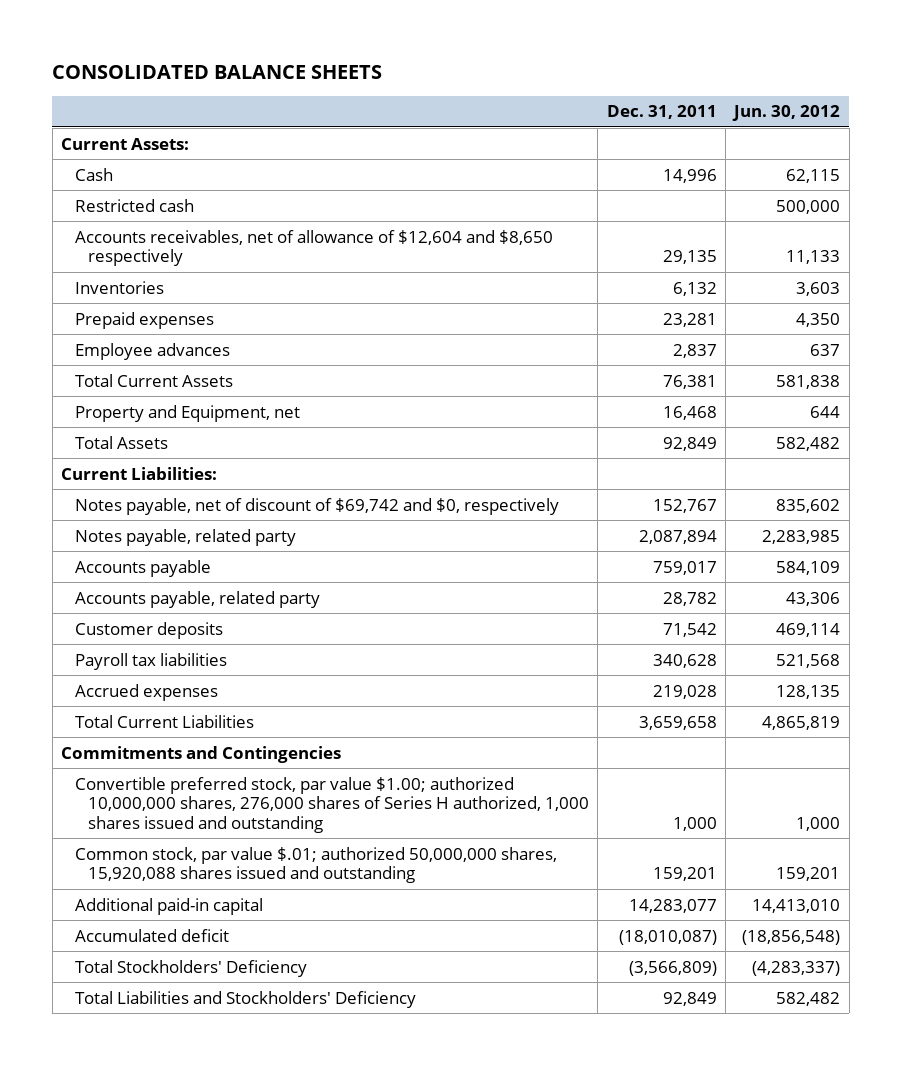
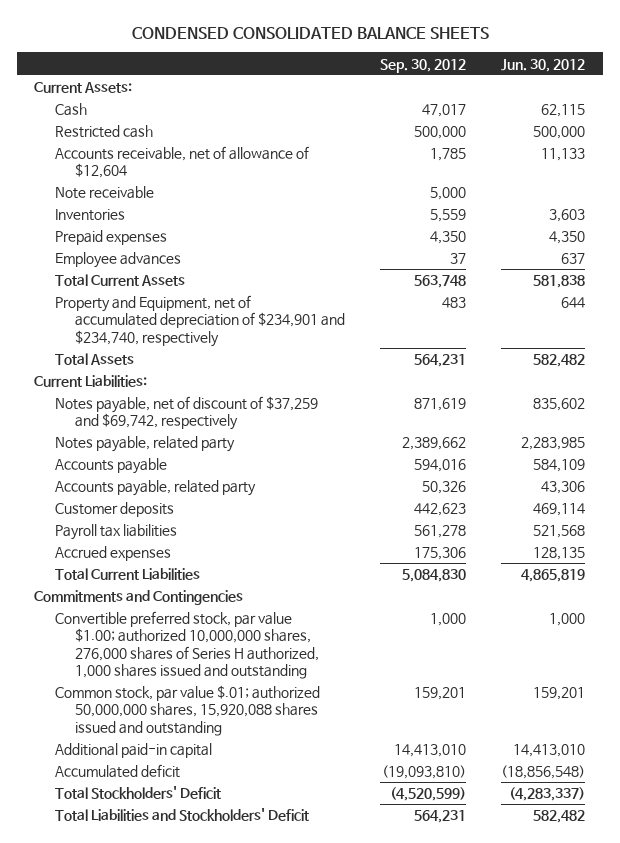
- CONSOLIDATED BALANCE SHEETS
+ CONDENSED CONSOLIDATED BALANCE SHEETS
- | Dec. 31, 2011 | Jun. 30, 2012
+ | Sep. 30, 2012 | Jun. 30, 2012
- Accounts receivables, net of allowance of $12,604 and $8,650 respectively | 29,135 | 11,133
+ Accounts receivable, net of allowance of $12,604 | 1,785 | 11,133
+ Note receivable | 5,000 |
- Property and Equipment, net | 16,468 | 644
+ Property and Equipment, net of accumulated depreciation of $234,901 and $234,740, respectively | 483 | 644
- Notes payable, net of discount of $69,742 and $0, respectively | 152,767 | 835,602
+ Notes payable, net of discount of $37,259 and $69,742, respectively | 871,619 | 835,602
- Total Stockholders' Deficiency | (3,566,809) | (4,283,337)
- Total Liabilities and Stockholders' Deficiency | 92,849 | 582,482
+ Total Stockholders' Deficit | (4,520,599) | (4,283,337)
+ Total Liabilities and Stockholders' Deficit | 564,231 | 582,482

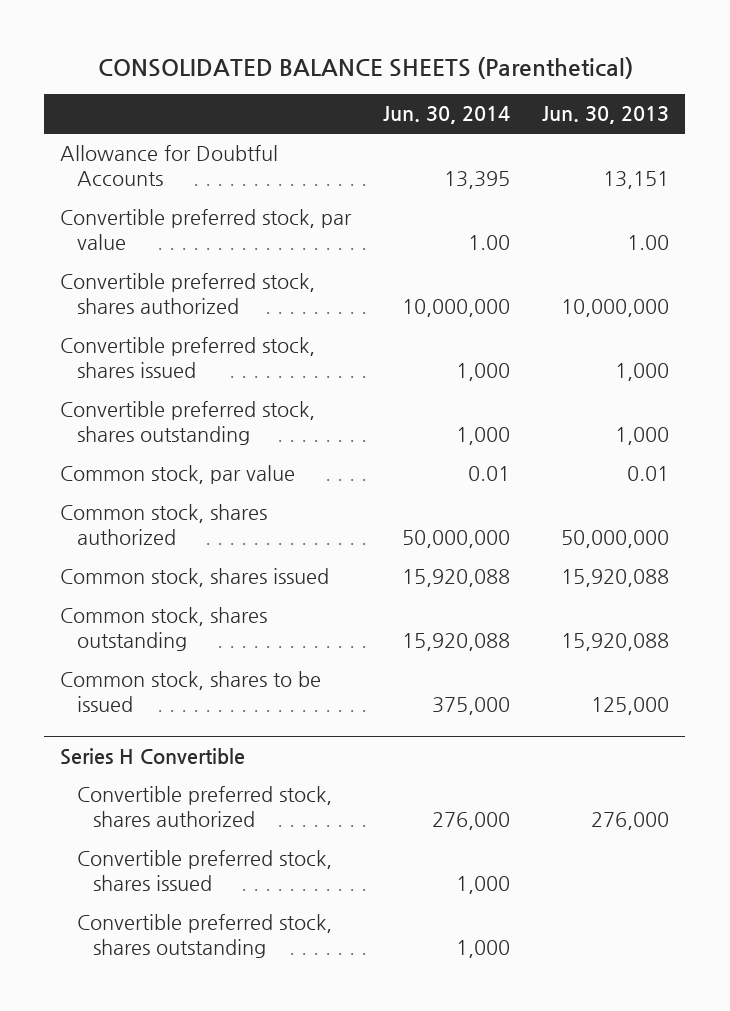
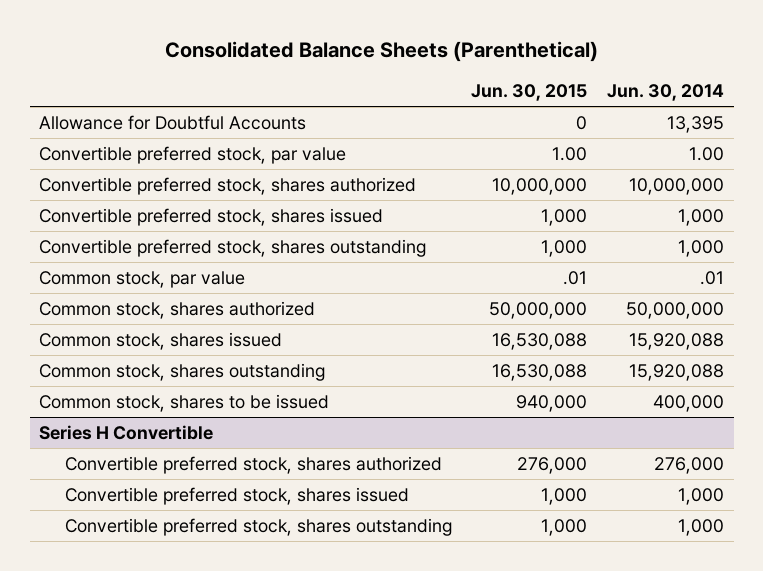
- CONSOLIDATED BALANCE SHEETS (Parenthetical)
+ Consolidated Balance Sheets (Parenthetical)
- | Jun. 30, 2014 | Jun. 30, 2013
+ | Jun. 30, 2015 | Jun. 30, 2014
- Common stock, par value | 0.01 | 0.01
+ Common stock, par value | .01 | .01
- Common stock, shares to be issued | 375,000 | 125,000
+ Common stock, shares to be issued | 940,000 | 400,000

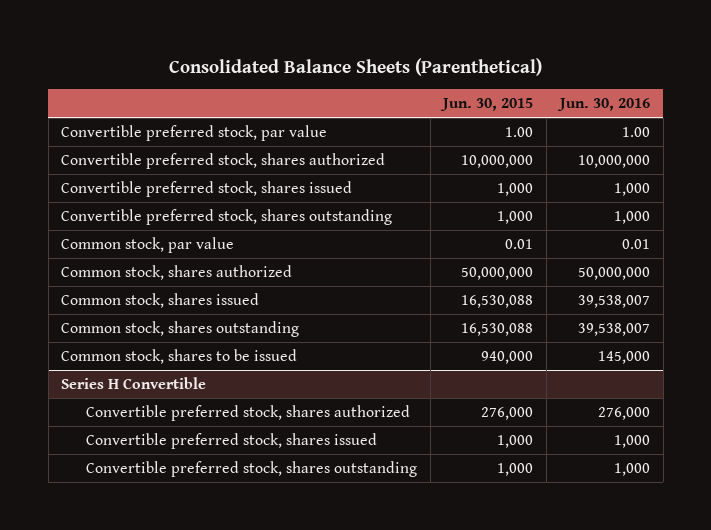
- | Jun. 30, 2015 | Jun. 30, 2014
+ | Jun. 30, 2015 | Jun. 30, 2016
- Allowance for Doubtful Accounts | 0 | 13,395
- Common stock, par value | .01 | .01
+ Common stock, par value | 0.01 | 0.01

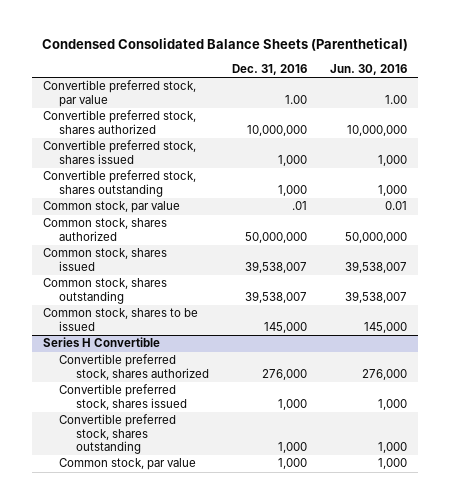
- Consolidated Balance Sheets (Parenthetical)
+ Condensed Consolidated Balance Sheets (Parenthetical)
- | Jun. 30, 2015 | Jun. 30, 2016
+ | Dec. 31, 2016 | Jun. 30, 2016
@ Series H Convertible
+ Common stock, par value | 1,000 | 1,000

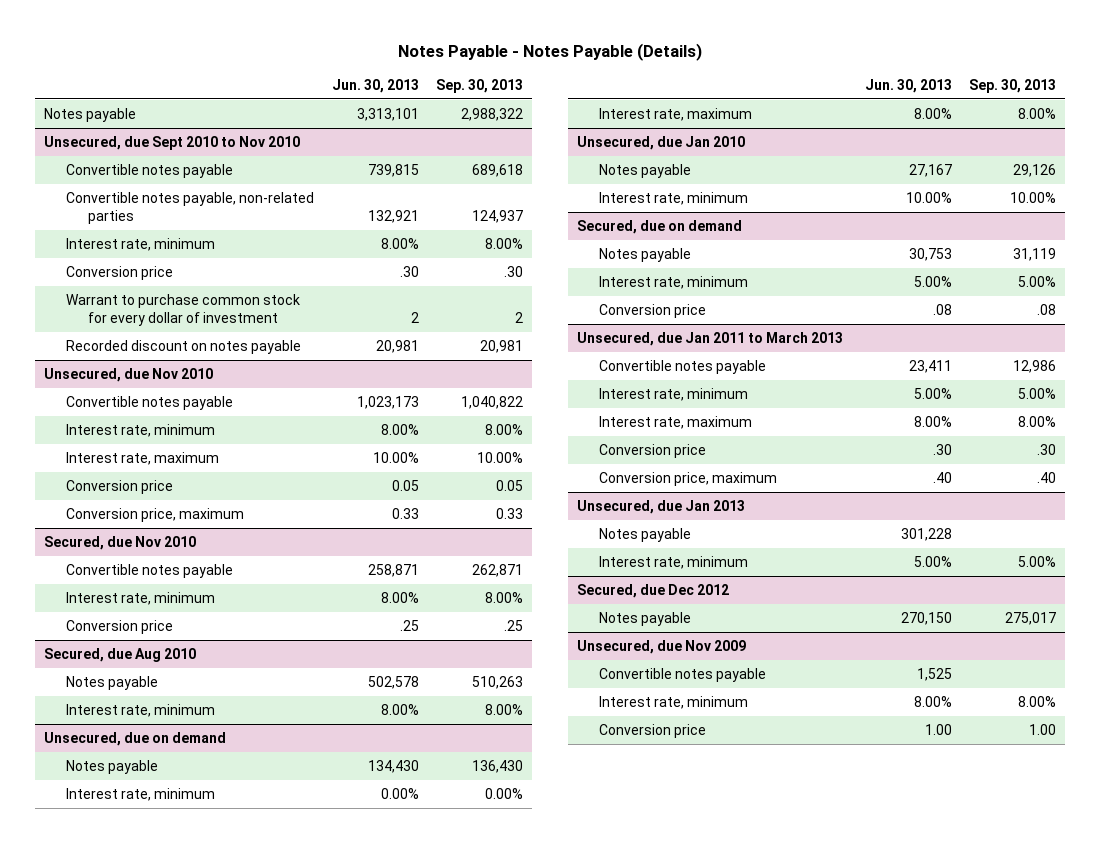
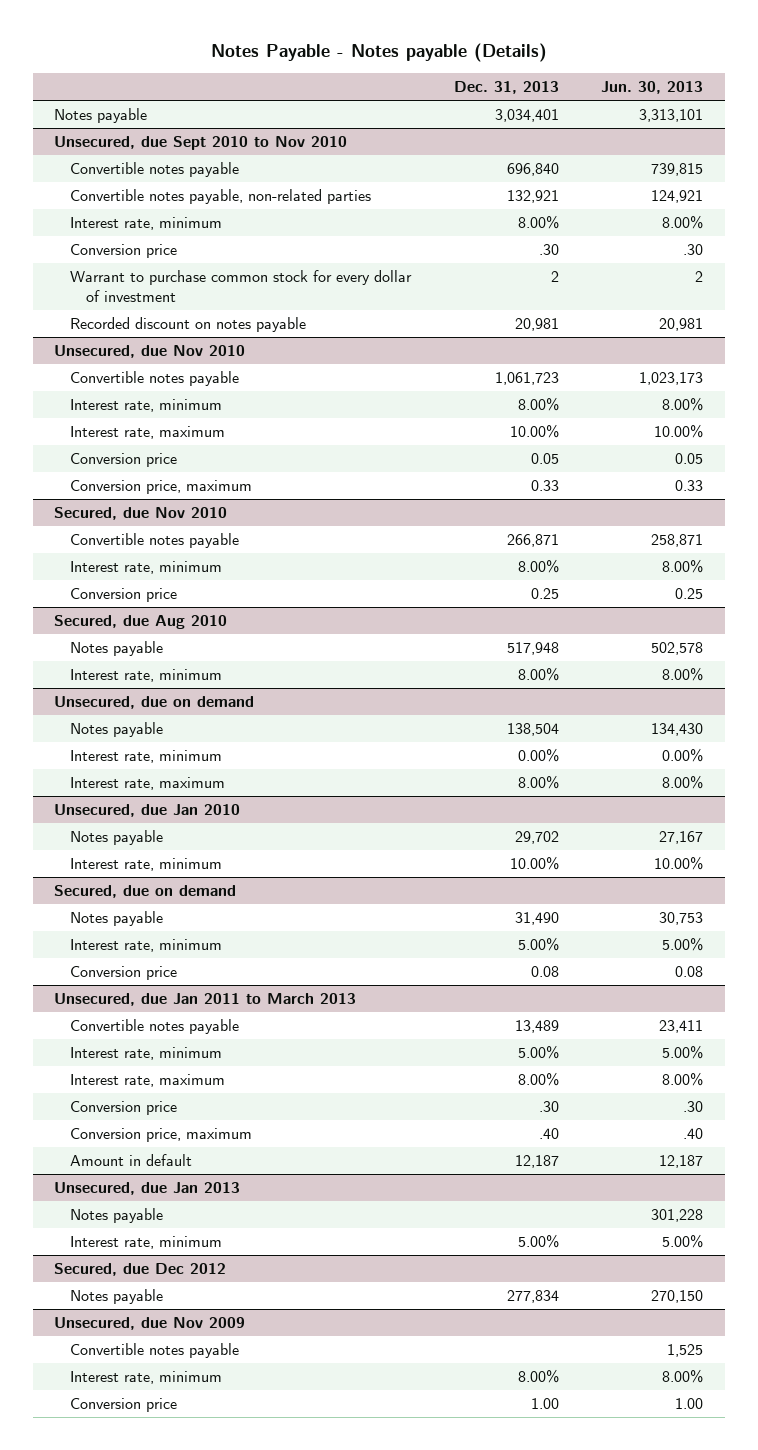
- Notes Payable - Notes Payable (Details)
+ Notes Payable - Notes payable (Details)
- | Jun. 30, 2013 | Sep. 30, 2013
+ | Dec. 31, 2013 | Jun. 30, 2013
@ Unsecured, due Sept 2010 to Nov 2010
- Convertible notes payable, non-related parties | 132,921 | 124,937
+ Convertible notes payable, non-related parties | 132,921 | 124,921
@ Secured, due Nov 2010
- Conversion price | .25 | .25
+ Conversion price | 0.25 | 0.25
@ Secured, due on demand
- Conversion price | .08 | .08
+ Conversion price | 0.08 | 0.08
@ Unsecured, due Jan 2011 to March 2013
+ Amount in default | 12,187 | 12,187

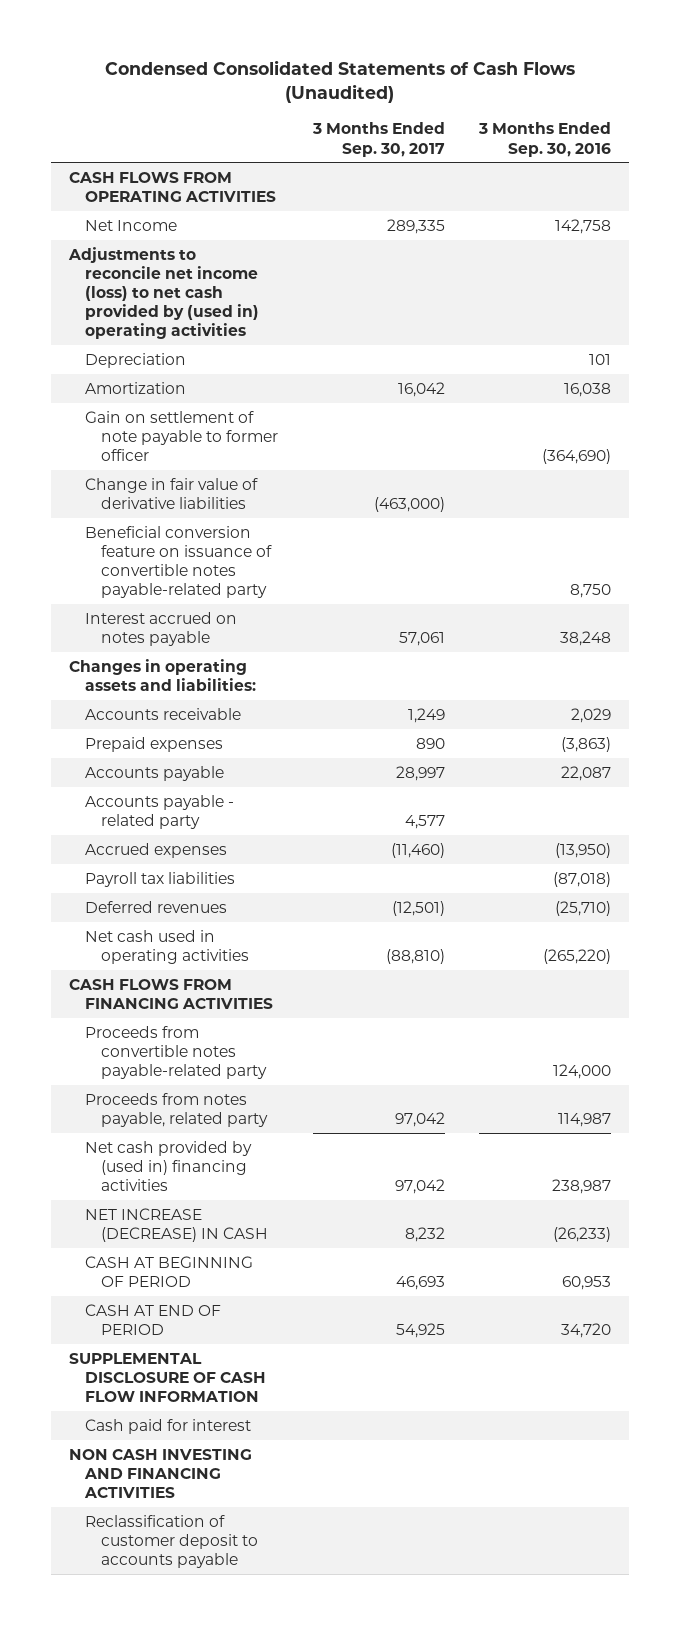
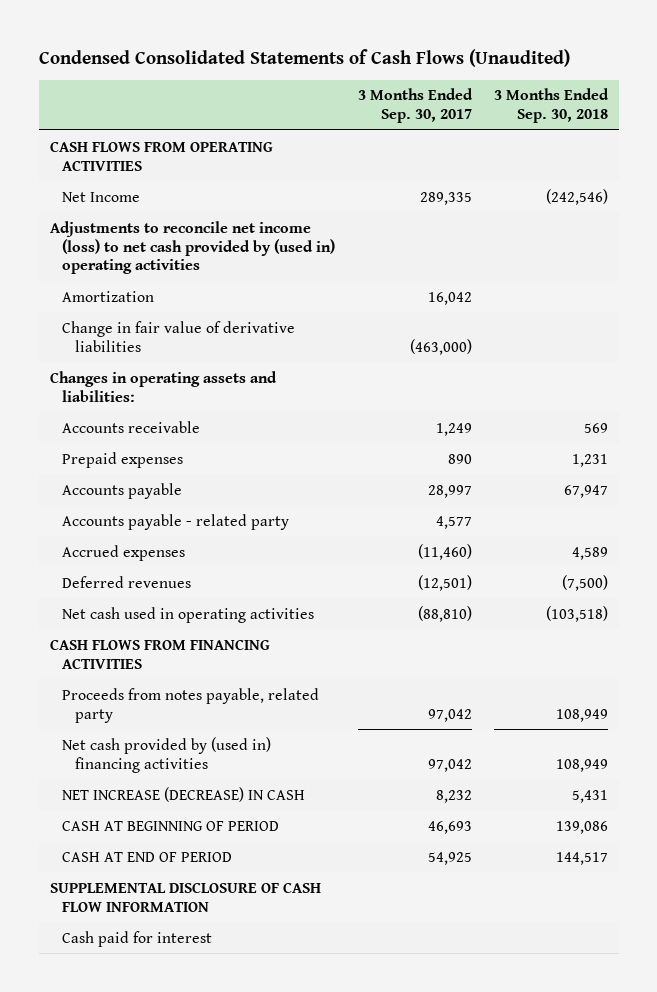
- | 3 Months Ended Sep. 30, 2017 | 3 Months Ended Sep. 30, 2016
+ | 3 Months Ended Sep. 30, 2017 | 3 Months Ended Sep. 30, 2018
- Depreciation | | 101
- Gain on settlement of note payable to former officer | | (364,690)
- Beneficial conversion feature on issuance of convertible notes payable-related party | | 8,750
- Interest accrued on notes payable | 57,061 | 38,248
- Payroll tax liabilities | | (87,018)
- Proceeds from convertible notes payable-related party | | 124,000
- NON CASH INVESTING AND FINANCING ACTIVITIES
- Reclassification of customer deposit to accounts payable

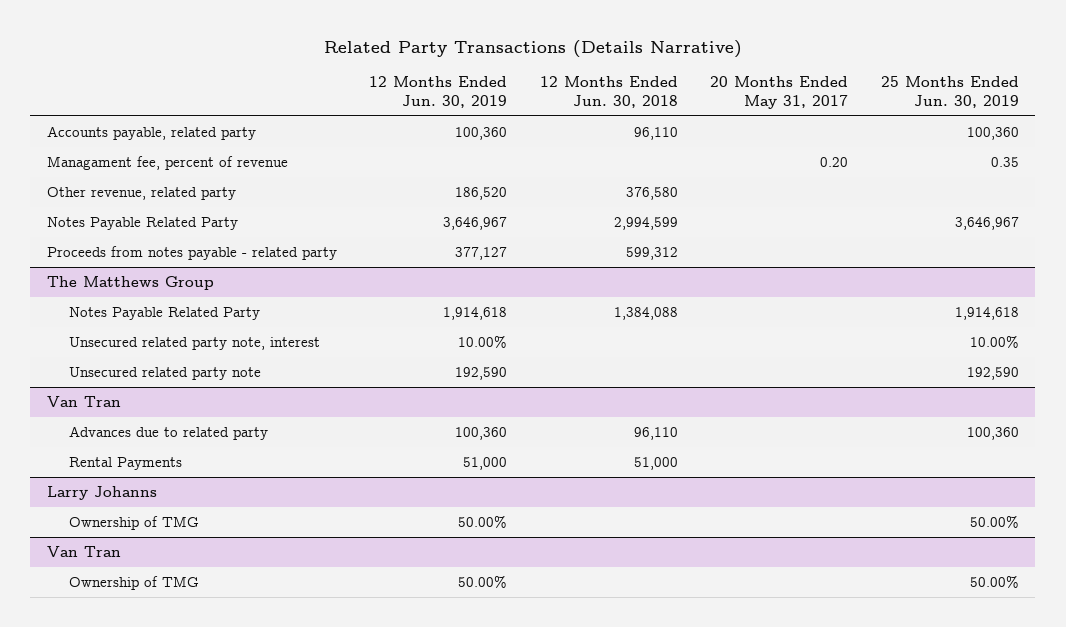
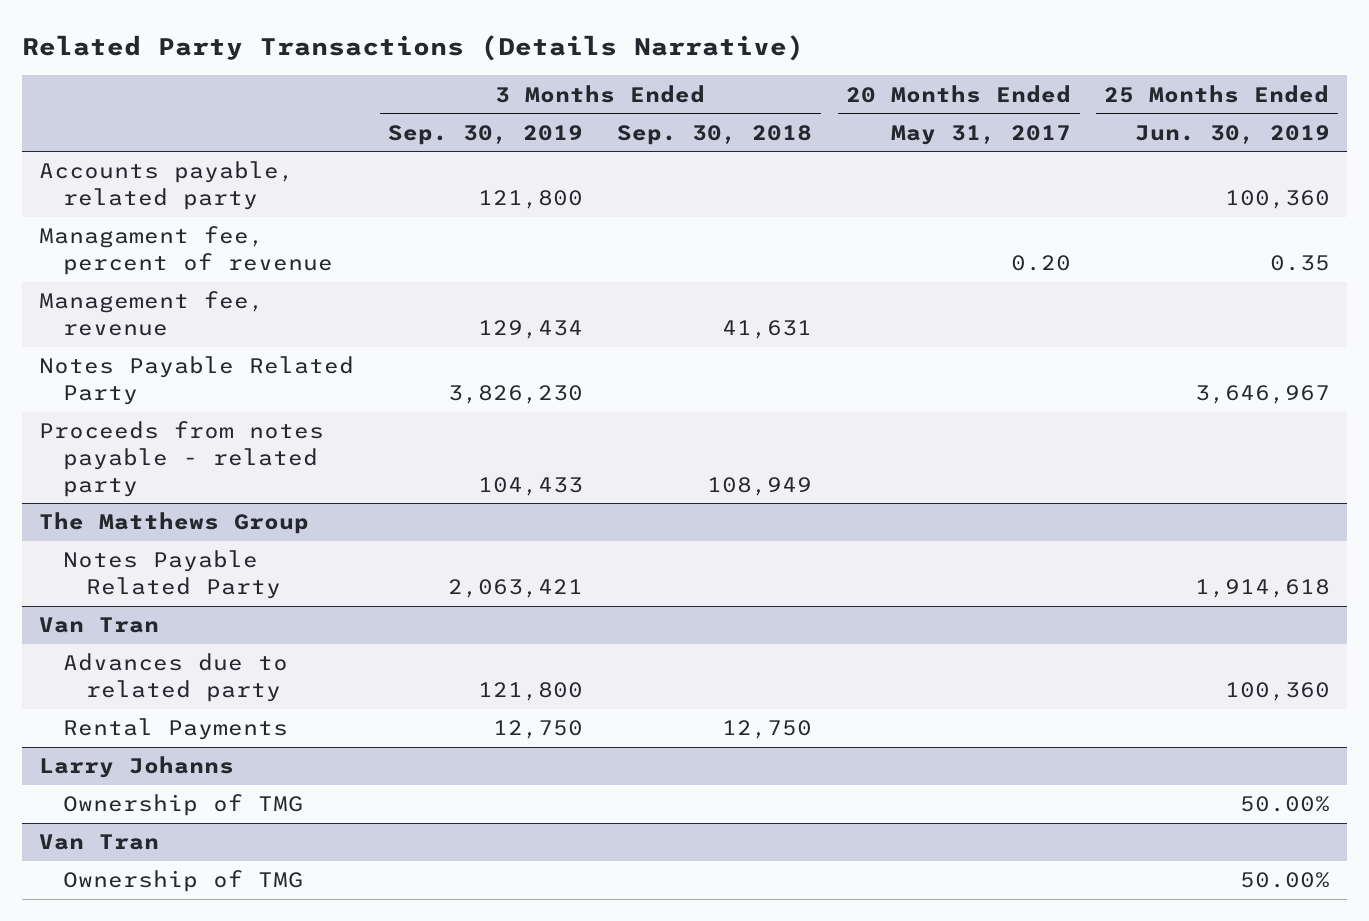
- | 12 Months Ended Jun. 30, 2019 | 12 Months Ended Jun. 30, 2018 | 20 Months Ended May 31, 2017 | 25 Months Ended Jun. 30, 2019
+ | 3 Months Ended Sep. 30, 2019 | 3 Months Ended Sep. 30, 2018 | 20 Months Ended May 31, 2017 | 25 Months Ended Jun. 30, 2019
- Other revenue, related party | 186,520 | 376,580 | |
+ Management fee, revenue | 129,434 | 41,631 | |
@ The Matthews Group
- Unsecured related party note, interest | 10.00% | | | 10.00%
- Unsecured related party note | 192,590 | | | 192,590

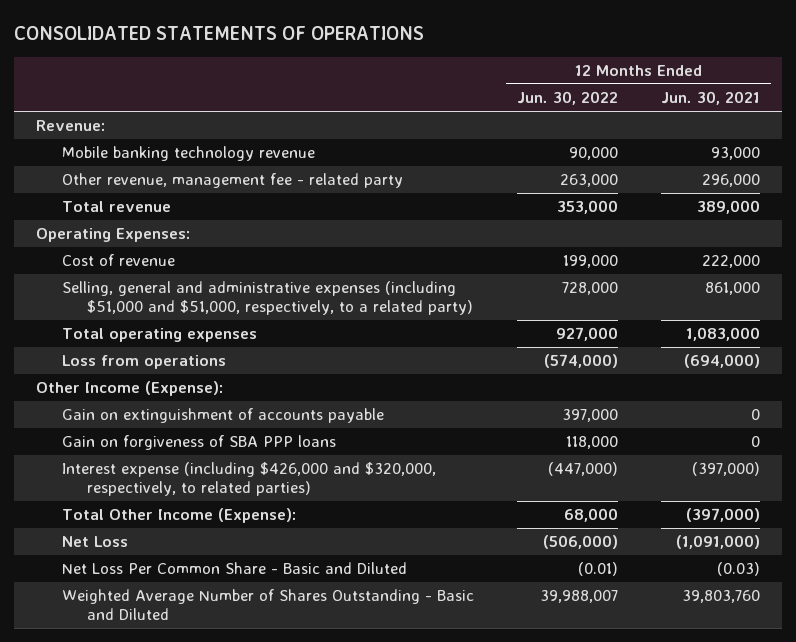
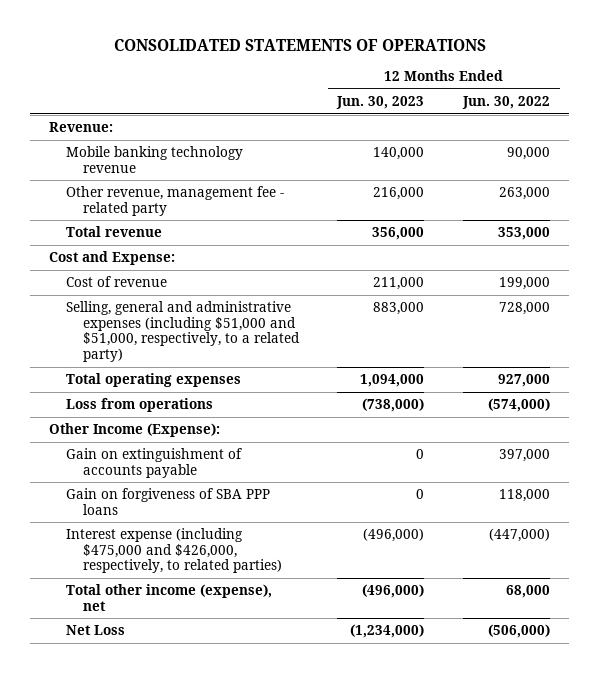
- | 12 Months Ended Jun. 30, 2022 | 12 Months Ended Jun. 30, 2021
+ | 12 Months Ended Jun. 30, 2023 | 12 Months Ended Jun. 30, 2022
- Operating Expenses:
+ Cost and Expense:
- Interest expense (including $426,000 and $320,000, respectively, to related parties) | (447,000) | (397,000)
- Total Other Income (Expense): | 68,000 | (397,000)
+ Interest expense (including $475,000 and $426,000, respectively, to related parties) | (496,000) | (447,000)
+ Total other income (expense), net | (496,000) | 68,000
- Net Loss Per Common Share - Basic and Diluted | (0.01) | (0.03)
- Weighted Average Number of Shares Outstanding - Basic and Diluted | 39,988,007 | 39,803,760

